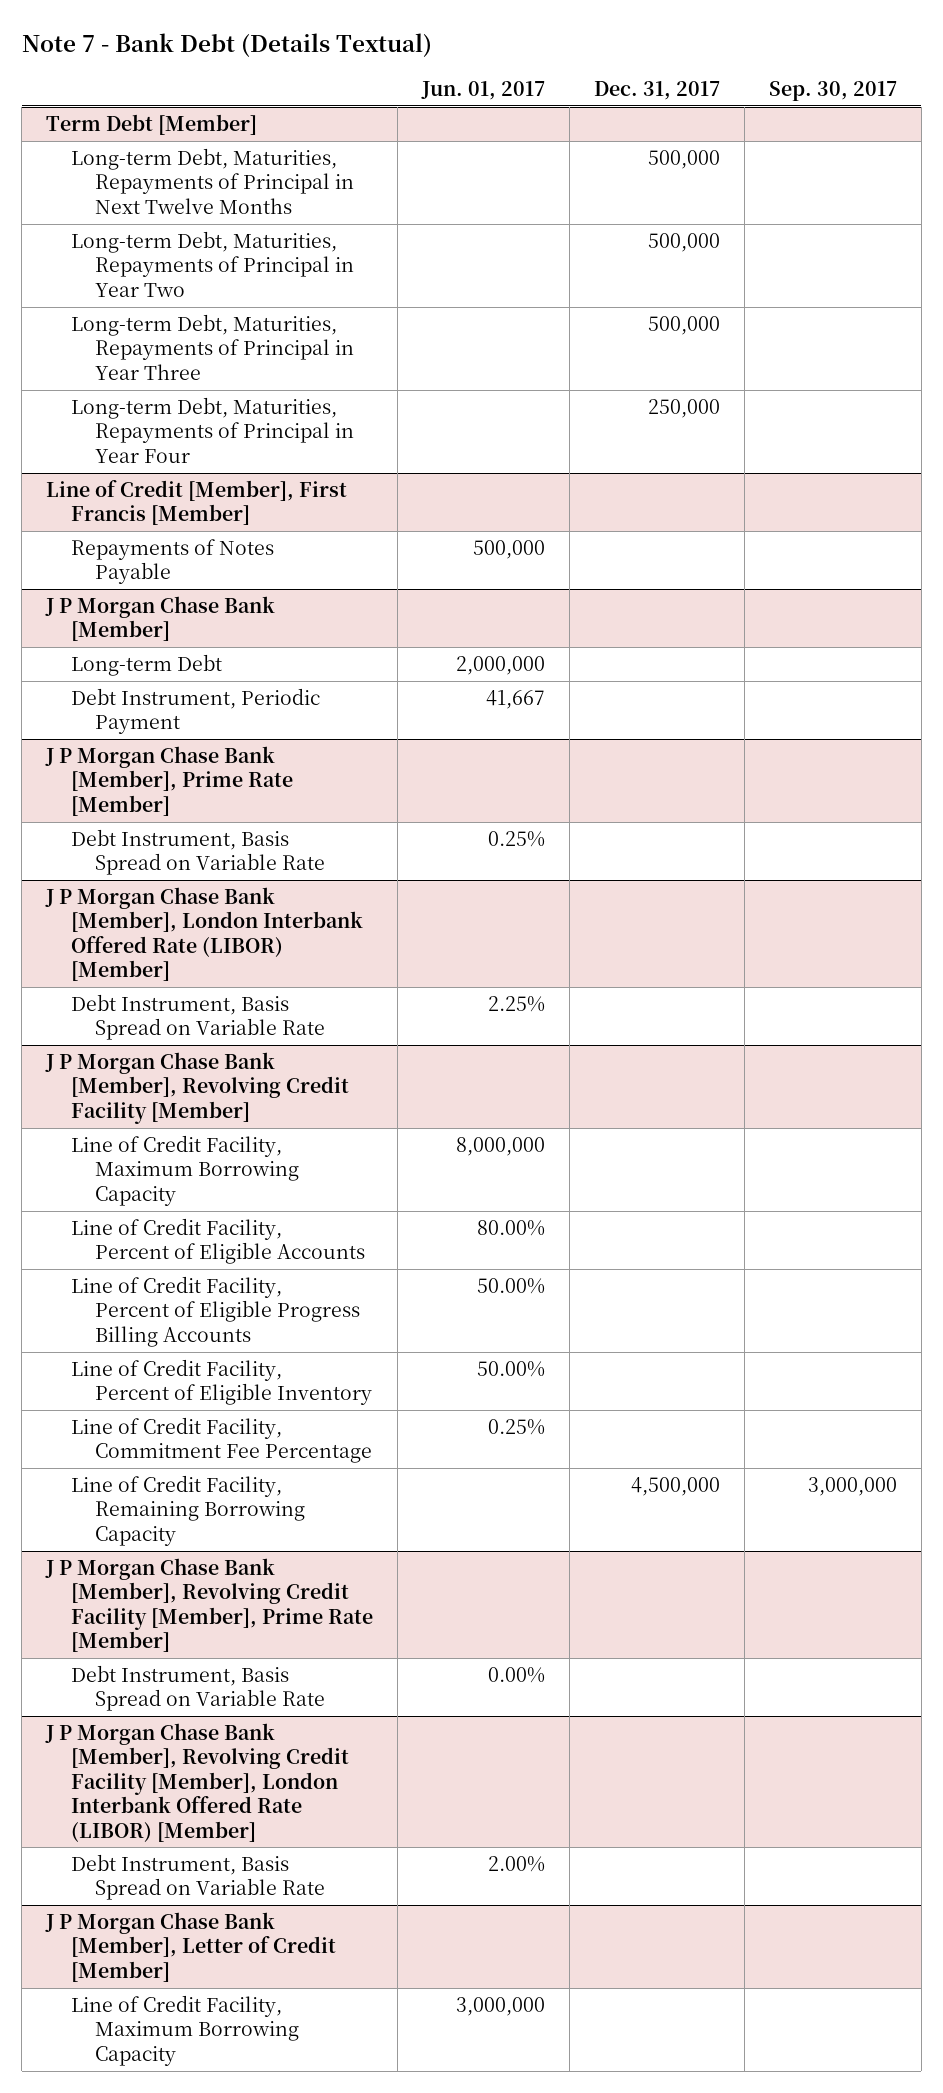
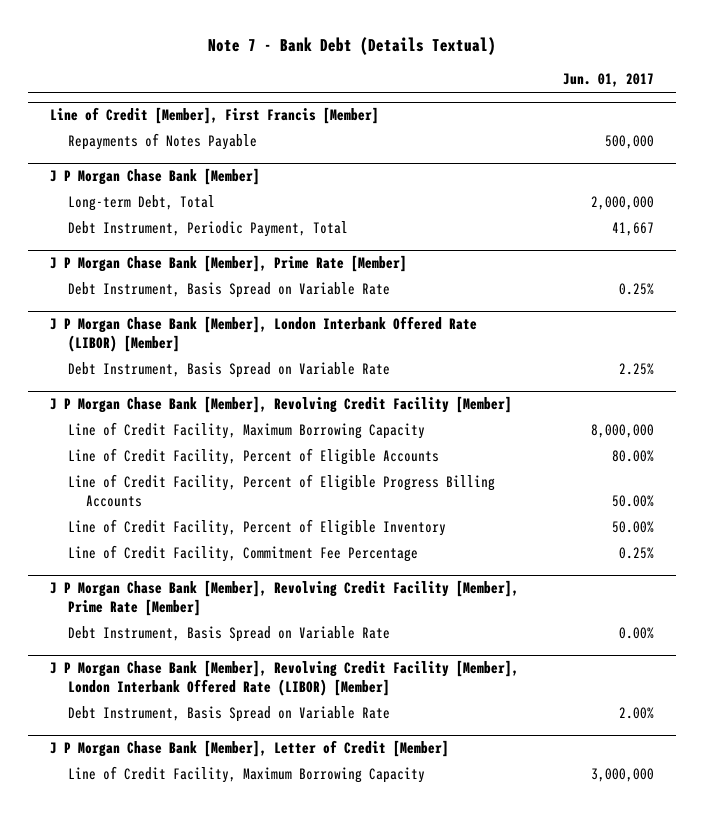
- | Jun. 01, 2017 | Dec. 31, 2017 | Sep. 30, 2017
+ | Jun. 01, 2017
- Term Debt [Member]
- Long-term Debt, Maturities, Repayments of Principal in Next Twelve Months | | 500,000 |
- Long-term Debt, Maturities, Repayments of Principal in Year Two | | 500,000 |
- Long-term Debt, Maturities, Repayments of Principal in Year Three | | 500,000 |
- Long-term Debt, Maturities, Repayments of Principal in Year Four | | 250,000 |
@ J P Morgan Chase Bank [Member]
- Long-term Debt | 2,000,000 | |
- Debt Instrument, Periodic Payment | 41,667 | |
+ Long-term Debt, Total | 2,000,000
+ Debt Instrument, Periodic Payment, Total | 41,667
@ J P Morgan Chase Bank [Member], Revolving Credit Facility [Member]
- Line of Credit Facility, Remaining Borrowing Capacity | | 4,500,000 | 3,000,000

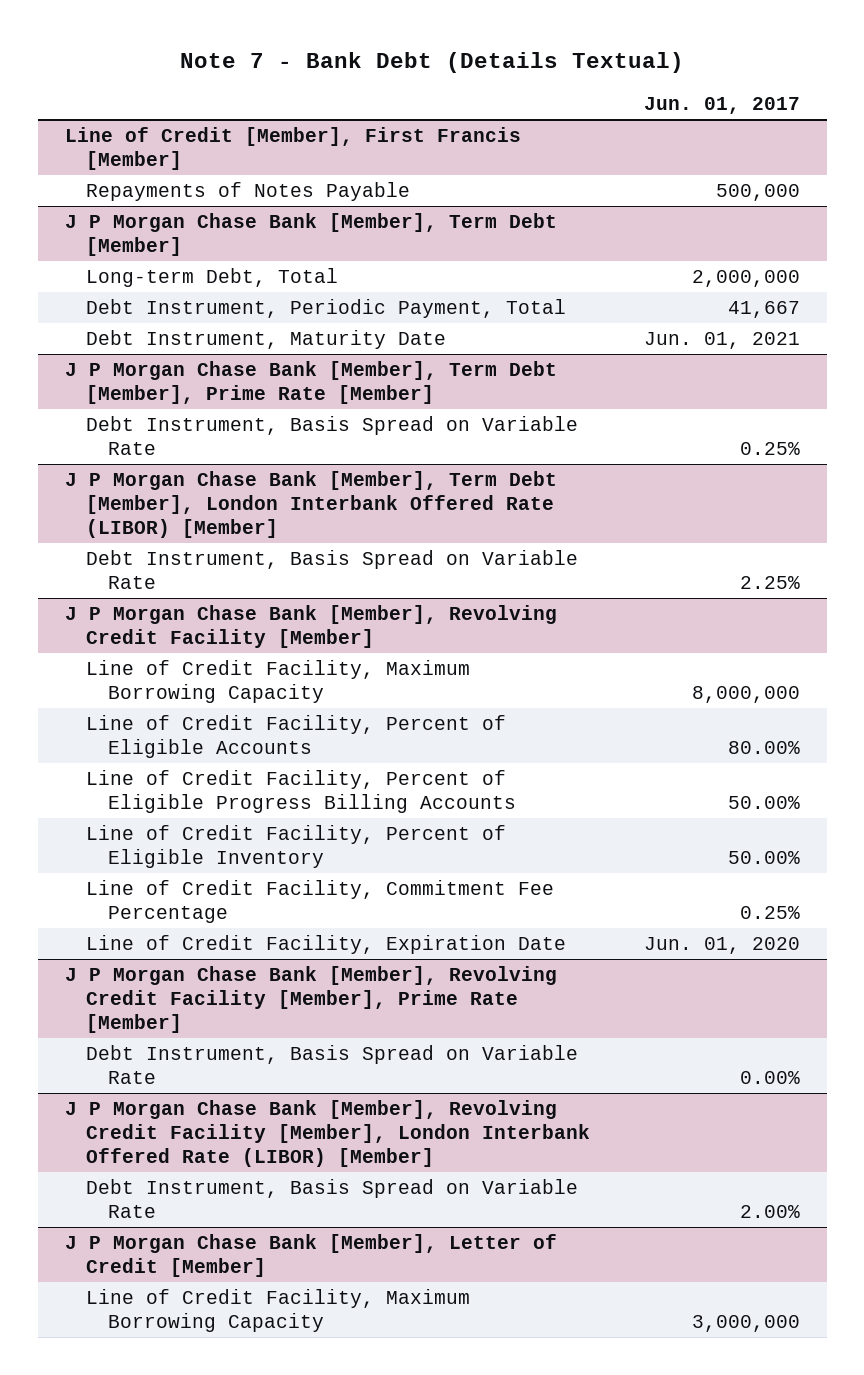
- J P Morgan Chase Bank [Member]
+ J P Morgan Chase Bank [Member], Term Debt [Member]
- J P Morgan Chase Bank [Member], Prime Rate [Member]
+ Debt Instrument, Maturity Date | Jun. 01, 2021
+ J P Morgan Chase Bank [Member], Term Debt [Member], Prime Rate [Member]
- J P Morgan Chase Bank [Member], London Interbank Offered Rate (LIBOR) [Member]
+ J P Morgan Chase Bank [Member], Term Debt [Member], London Interbank Offered Rate (LIBOR) [Member]
@ J P Morgan Chase Bank [Member], Revolving Credit Facility [Member]
+ Line of Credit Facility, Expiration Date | Jun. 01, 2020

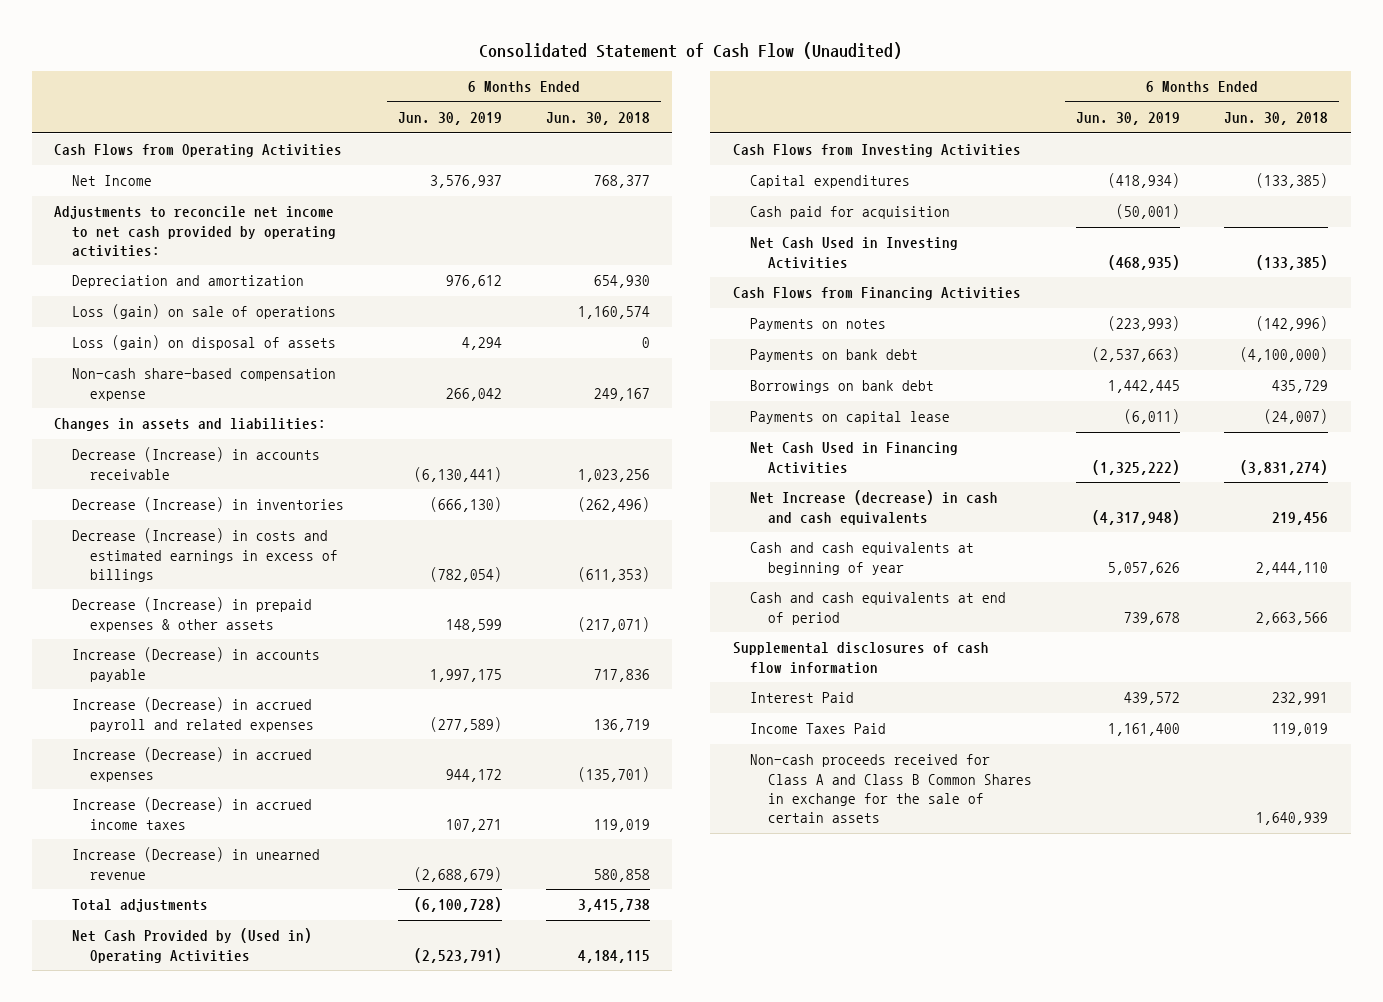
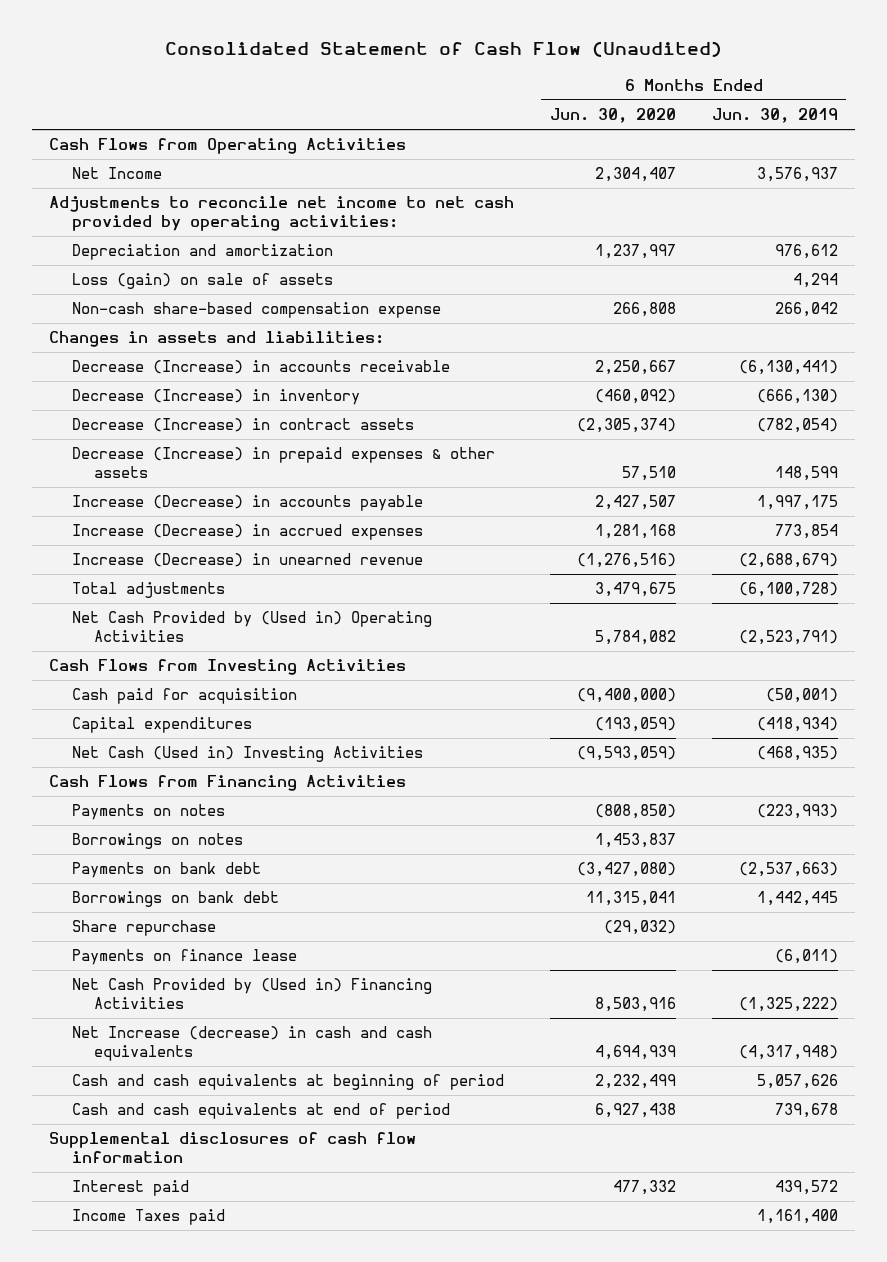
- | 6 Months Ended Jun. 30, 2019 | 6 Months Ended Jun. 30, 2018
+ | 6 Months Ended Jun. 30, 2020 | 6 Months Ended Jun. 30, 2019
- Loss (gain) on sale of operations | | 1,160,574
- Loss (gain) on disposal of assets | 4,294 | 0
+ Loss (gain) on sale of assets | | 4,294
- Decrease (Increase) in inventories | (666,130) | (262,496)
- Decrease (Increase) in costs and estimated earnings in excess of billings | (782,054) | (611,353)
+ Decrease (Increase) in inventory | (460,092) | (666,130)
+ Decrease (Increase) in contract assets | (2,305,374) | (782,054)
- Increase (Decrease) in accrued payroll and related expenses | (277,589) | 136,719
- Increase (Decrease) in accrued expenses | 944,172 | (135,701)
- Increase (Decrease) in accrued income taxes | 107,271 | 119,019
+ Increase (Decrease) in accrued expenses | 1,281,168 | 773,854
- Net Cash Used in Investing Activities | (468,935) | (133,385)
moved down: Capital expenditures | (193,059) | (418,934)
+ Net Cash (Used in) Investing Activities | (9,593,059) | (468,935)
+ Borrowings on notes | 1,453,837 |
- Payments on capital lease | (6,011) | (24,007)
- Net Cash Used in Financing Activities | (1,325,222) | (3,831,274)
+ Share repurchase | (29,032) |
+ Payments on finance lease | | (6,011)
+ Net Cash Provided by (Used in) Financing Activities | 8,503,916 | (1,325,222)
- Cash and cash equivalents at beginning of year | 5,057,626 | 2,444,110
+ Cash and cash equivalents at beginning of period | 2,232,499 | 5,057,626
- Interest Paid | 439,572 | 232,991
- Income Taxes Paid | 1,161,400 | 119,019
- Non-cash proceeds received for Class A and Class B Common Shares in exchange for the sale of certain assets | | 1,640,939
+ Interest paid | 477,332 | 439,572
+ Income Taxes paid | | 1,161,400

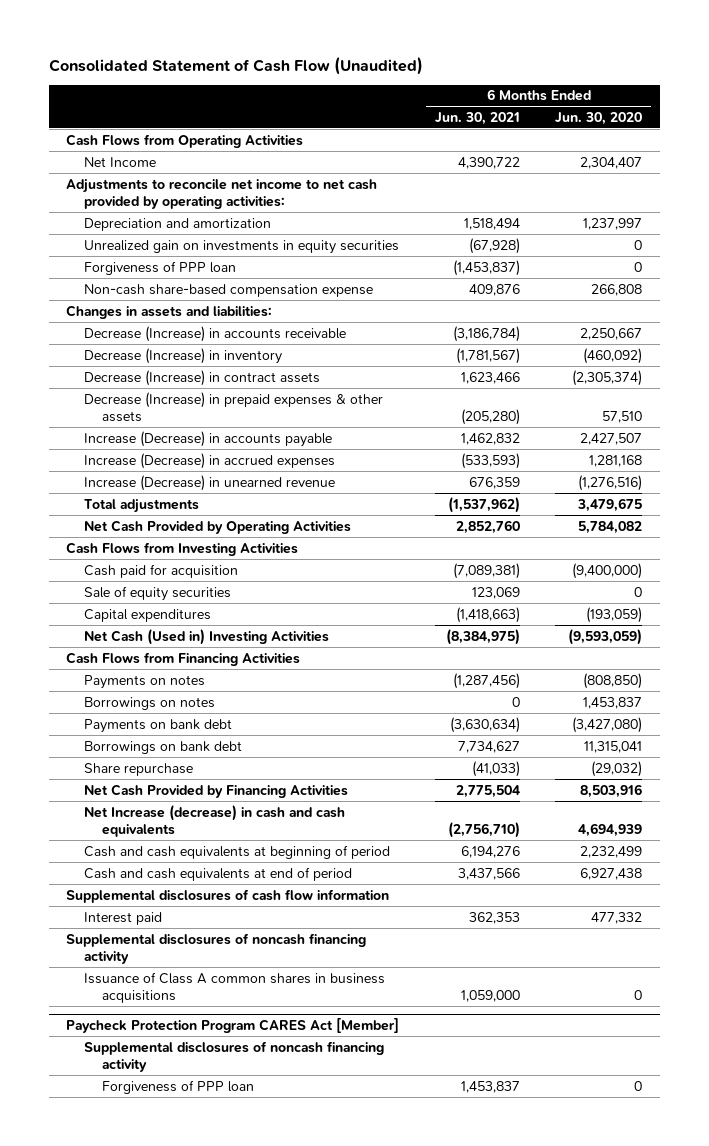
- | 6 Months Ended Jun. 30, 2020 | 6 Months Ended Jun. 30, 2019
+ | 6 Months Ended Jun. 30, 2021 | 6 Months Ended Jun. 30, 2020
- Loss (gain) on sale of assets | | 4,294
+ Unrealized gain on investments in equity securities | (67,928) | 0
+ Forgiveness of PPP loan | (1,453,837) | 0
- Net Cash Provided by (Used in) Operating Activities | 5,784,082 | (2,523,791)
+ Net Cash Provided by Operating Activities | 2,852,760 | 5,784,082
+ Sale of equity securities | 123,069 | 0
- Payments on finance lease | | (6,011)
- Net Cash Provided by (Used in) Financing Activities | 8,503,916 | (1,325,222)
+ Net Cash Provided by Financing Activities | 2,775,504 | 8,503,916
- Income Taxes paid | | 1,161,400
+ Supplemental disclosures of noncash financing activity
+ Issuance of Class A common shares in business acquisitions | 1,059,000 | 0
+ Paycheck Protection Program CARES Act [Member]
+ Supplemental disclosures of noncash financing activity
+ Forgiveness of PPP loan | 1,453,837 | 0

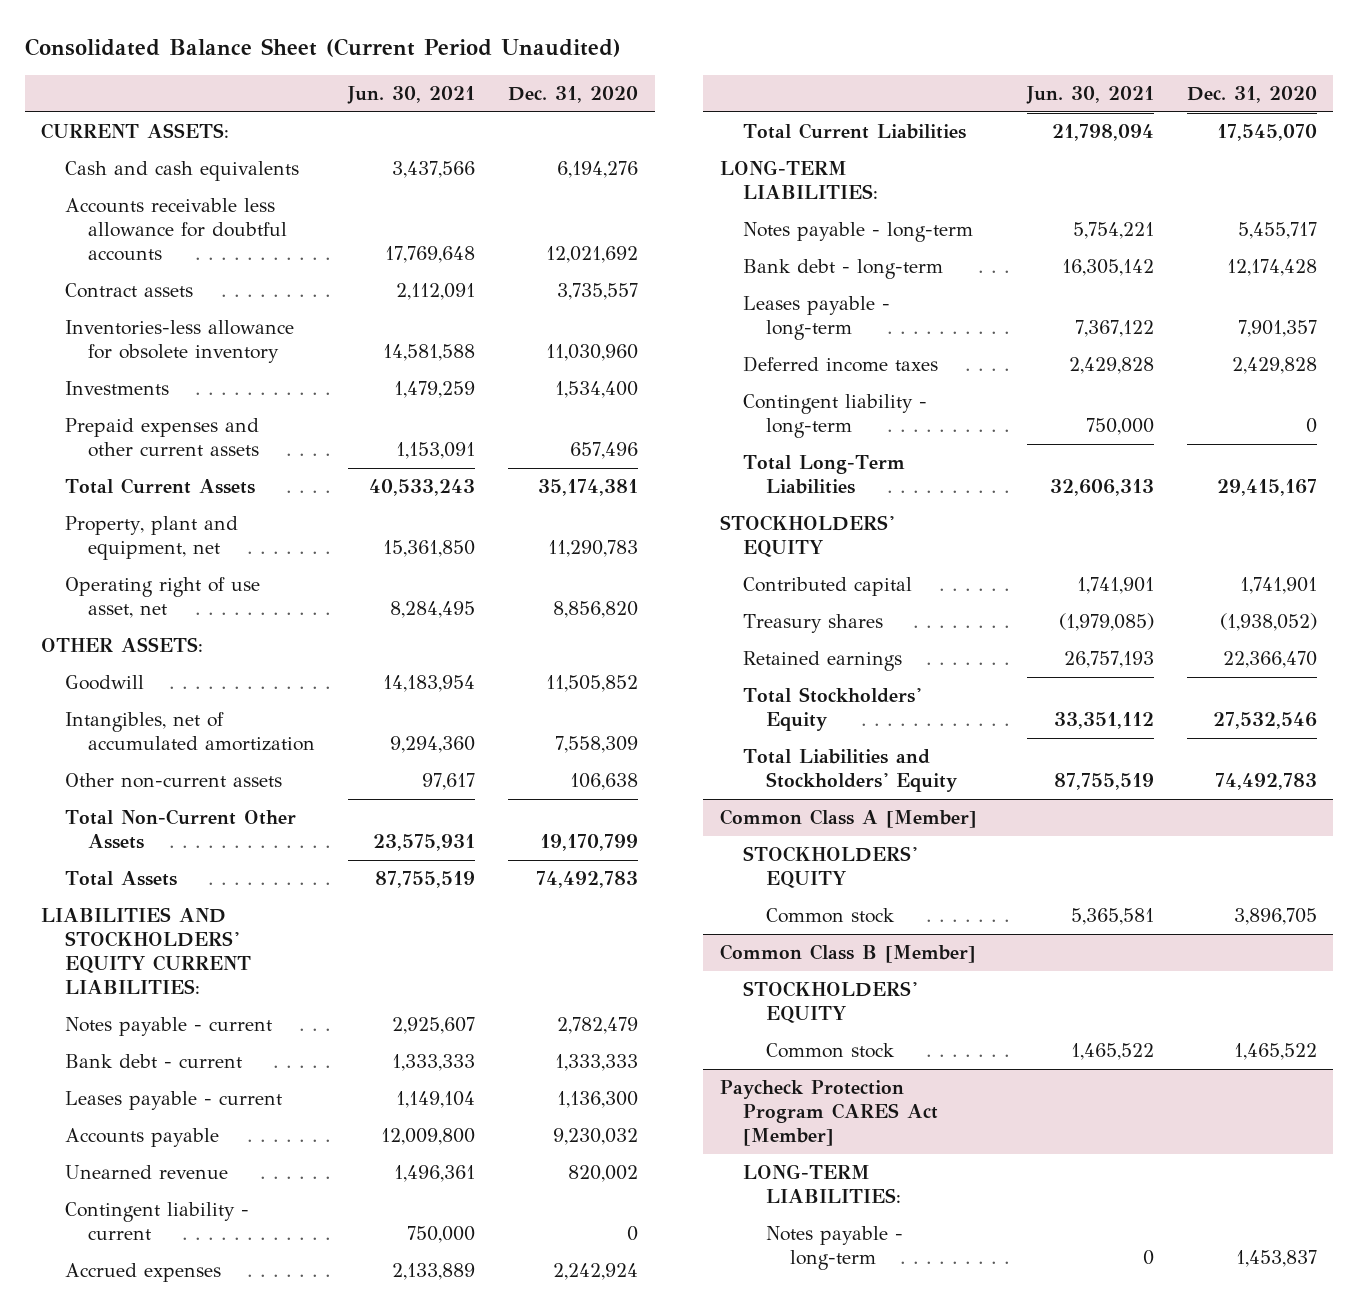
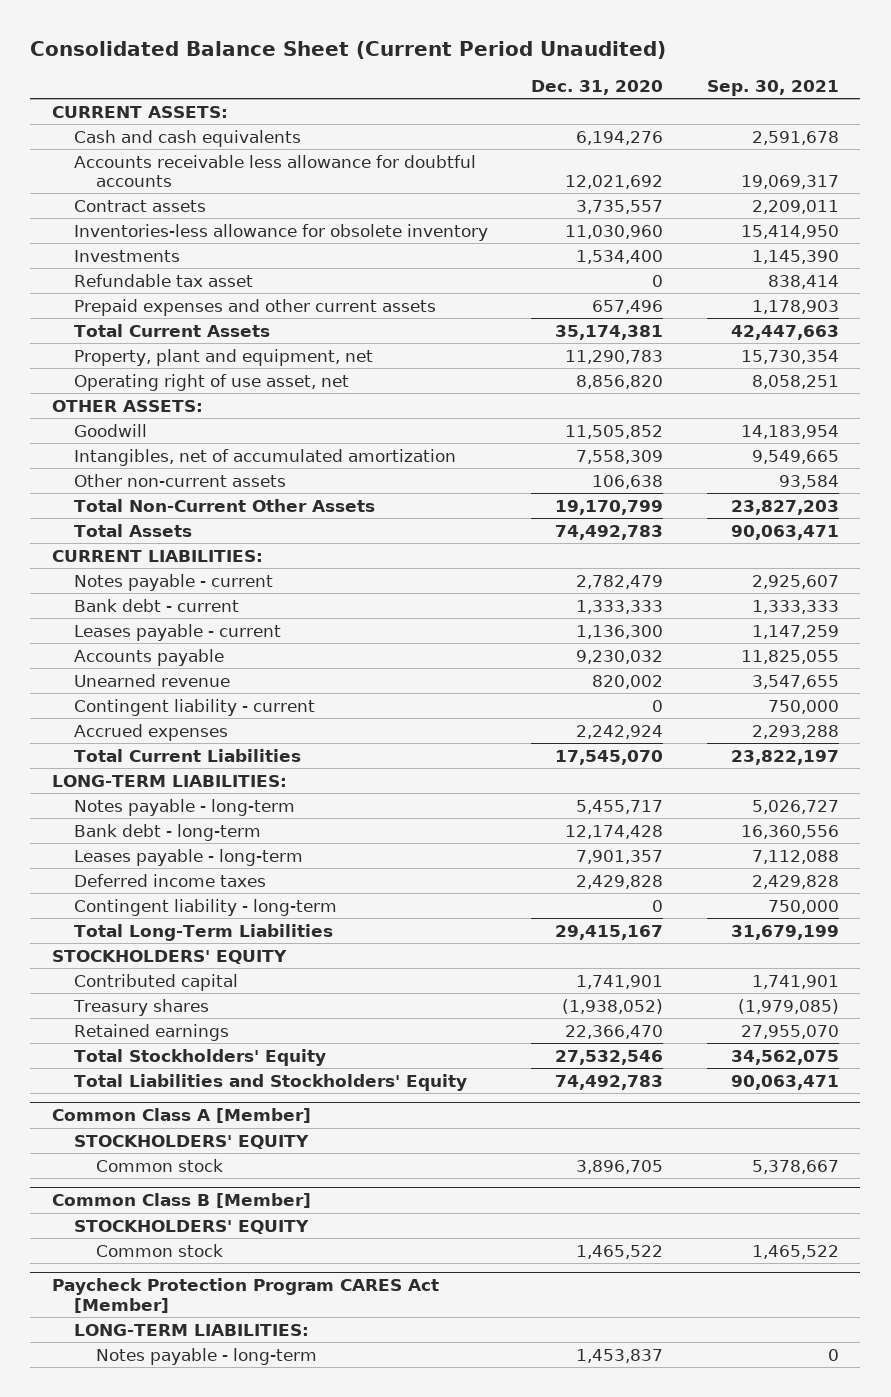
- | Jun. 30, 2021 | Dec. 31, 2020
+ | Dec. 31, 2020 | Sep. 30, 2021
+ Refundable tax asset | 0 | 838,414
- LIABILITIES AND STOCKHOLDERS' EQUITY CURRENT LIABILITIES:
+ CURRENT LIABILITIES:

